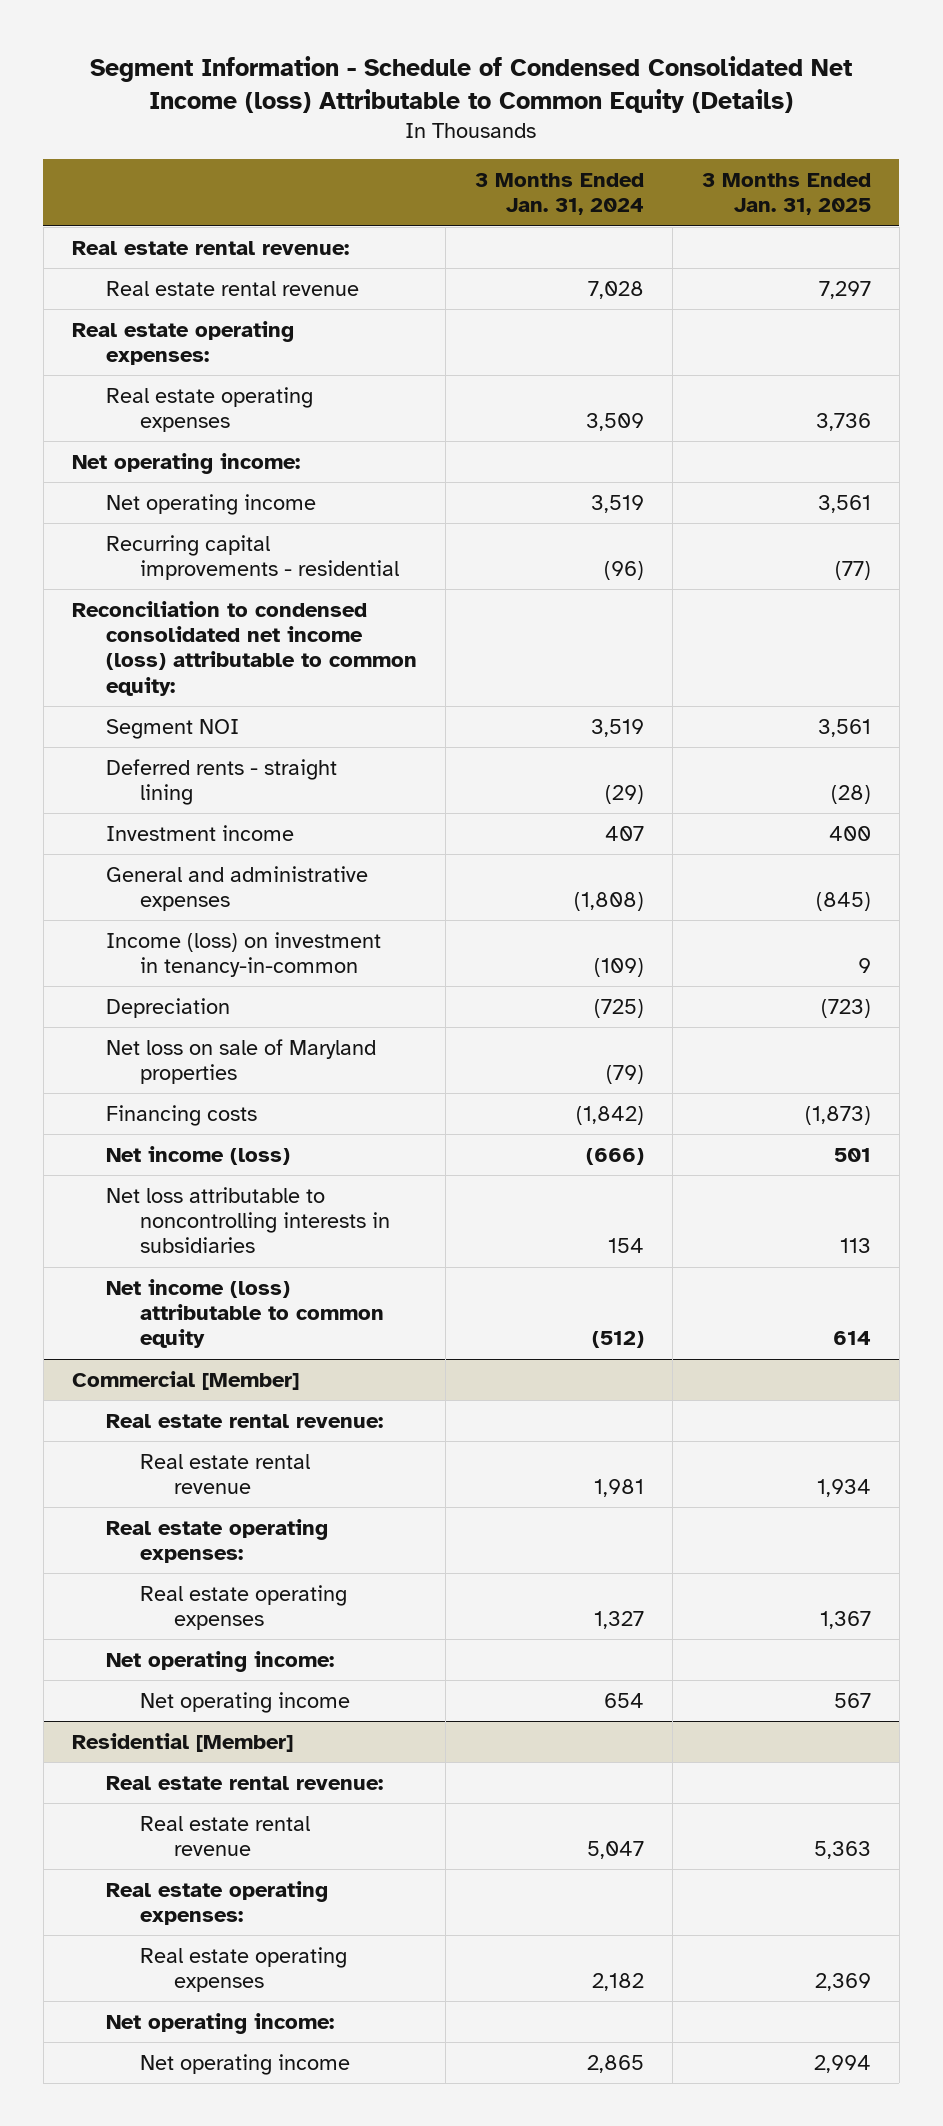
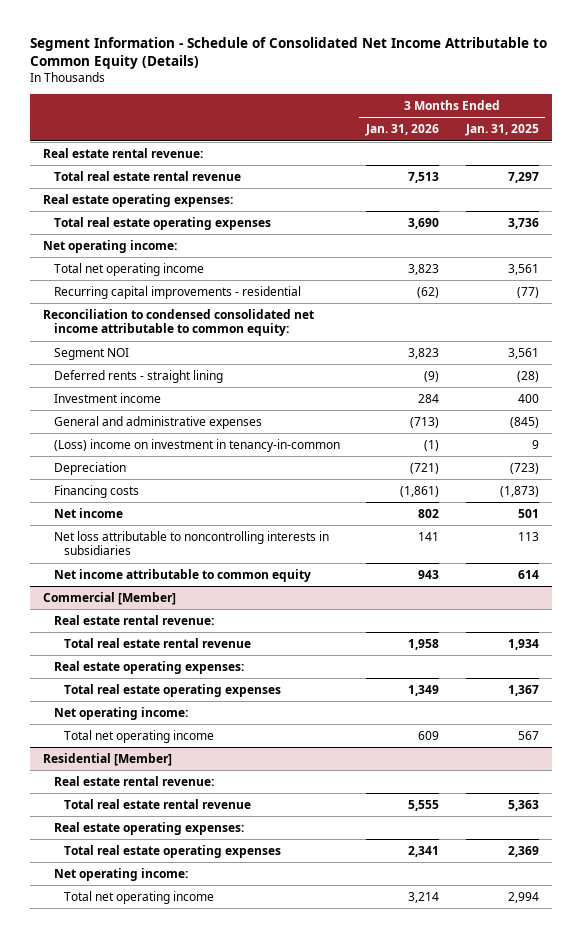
- Segment Information - Schedule of Condensed Consolidated Net Income (loss) Attributable to Common Equity (Details)
+ Segment Information - Schedule of Consolidated Net Income Attributable to Common Equity (Details)
- | 3 Months Ended Jan. 31, 2024 | 3 Months Ended Jan. 31, 2025
+ | 3 Months Ended Jan. 31, 2026 | 3 Months Ended Jan. 31, 2025
- Real estate rental revenue | 7,028 | 7,297
+ Total real estate rental revenue | 7,513 | 7,297
- Real estate operating expenses | 3,509 | 3,736
+ Total real estate operating expenses | 3,690 | 3,736
- Net operating income | 3,519 | 3,561
+ Total net operating income | 3,823 | 3,561
- Reconciliation to condensed consolidated net income (loss) attributable to common equity:
+ Reconciliation to condensed consolidated net income attributable to common equity:
- Income (loss) on investment in tenancy-in-common | (109) | 9
+ (Loss) income on investment in tenancy-in-common | (1) | 9
- Net loss on sale of Maryland properties | (79) |
- Net income (loss) | (666) | 501
+ Net income | 802 | 501
- Net income (loss) attributable to common equity | (512) | 614
+ Net income attributable to common equity | 943 | 614
@ Commercial [Member]
- Real estate rental revenue | 1,981 | 1,934
+ Total real estate rental revenue | 1,958 | 1,934
- Real estate operating expenses | 1,327 | 1,367
+ Total real estate operating expenses | 1,349 | 1,367
- Net operating income | 654 | 567
+ Total net operating income | 609 | 567
@ Residential [Member]
- Real estate rental revenue | 5,047 | 5,363
+ Total real estate rental revenue | 5,555 | 5,363
- Real estate operating expenses | 2,182 | 2,369
+ Total real estate operating expenses | 2,341 | 2,369
- Net operating income | 2,865 | 2,994
+ Total net operating income | 3,214 | 2,994

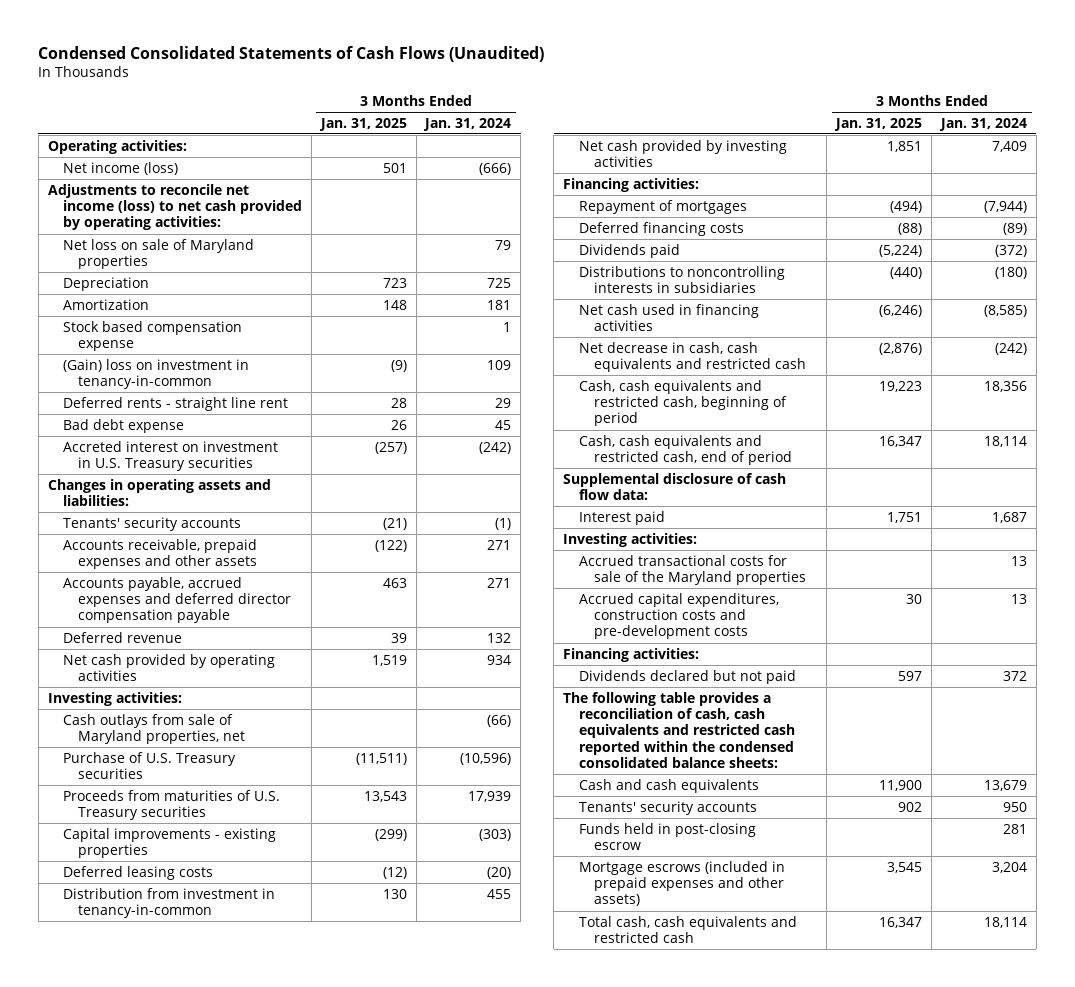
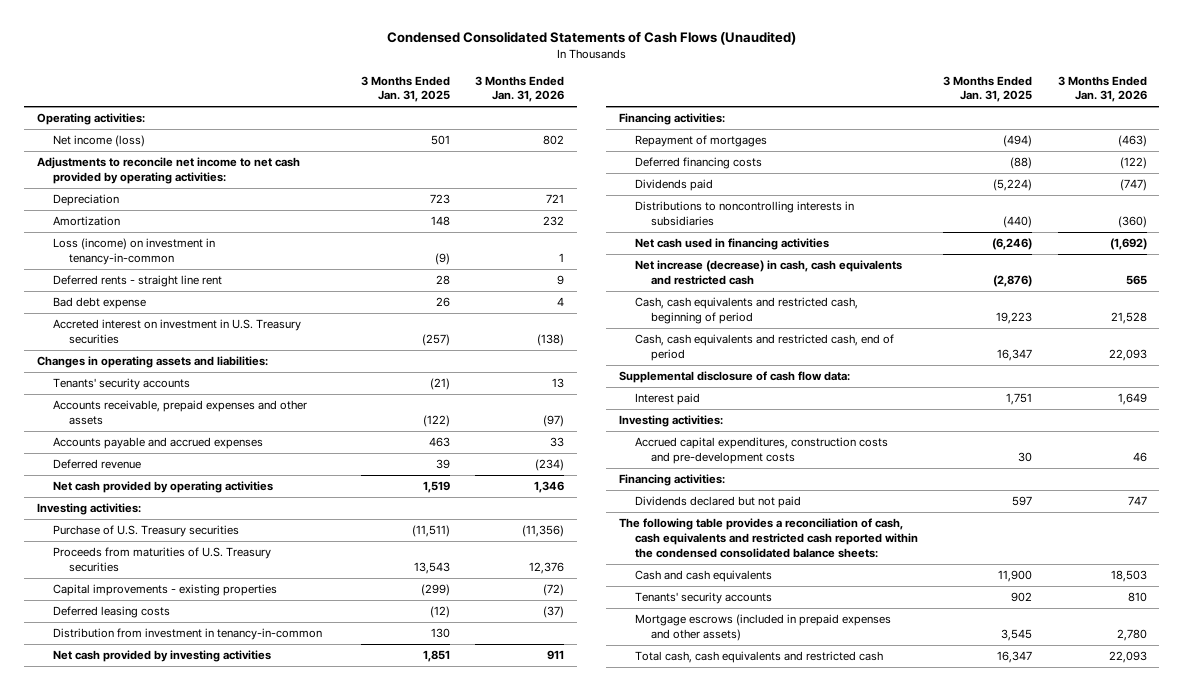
- | 3 Months Ended Jan. 31, 2025 | 3 Months Ended Jan. 31, 2024
+ | 3 Months Ended Jan. 31, 2025 | 3 Months Ended Jan. 31, 2026
- Adjustments to reconcile net income (loss) to net cash provided by operating activities:
- Net loss on sale of Maryland properties | | 79
+ Adjustments to reconcile net income to net cash provided by operating activities:
- Stock based compensation expense | | 1
- (Gain) loss on investment in tenancy-in-common | (9) | 109
+ Loss (income) on investment in tenancy-in-common | (9) | 1
- Accounts payable, accrued expenses and deferred director compensation payable | 463 | 271
+ Accounts payable and accrued expenses | 463 | 33
- Cash outlays from sale of Maryland properties, net | | (66)
- Net decrease in cash, cash equivalents and restricted cash | (2,876) | (242)
+ Net increase (decrease) in cash, cash equivalents and restricted cash | (2,876) | 565
- Accrued transactional costs for sale of the Maryland properties | | 13
- Funds held in post-closing escrow | | 281

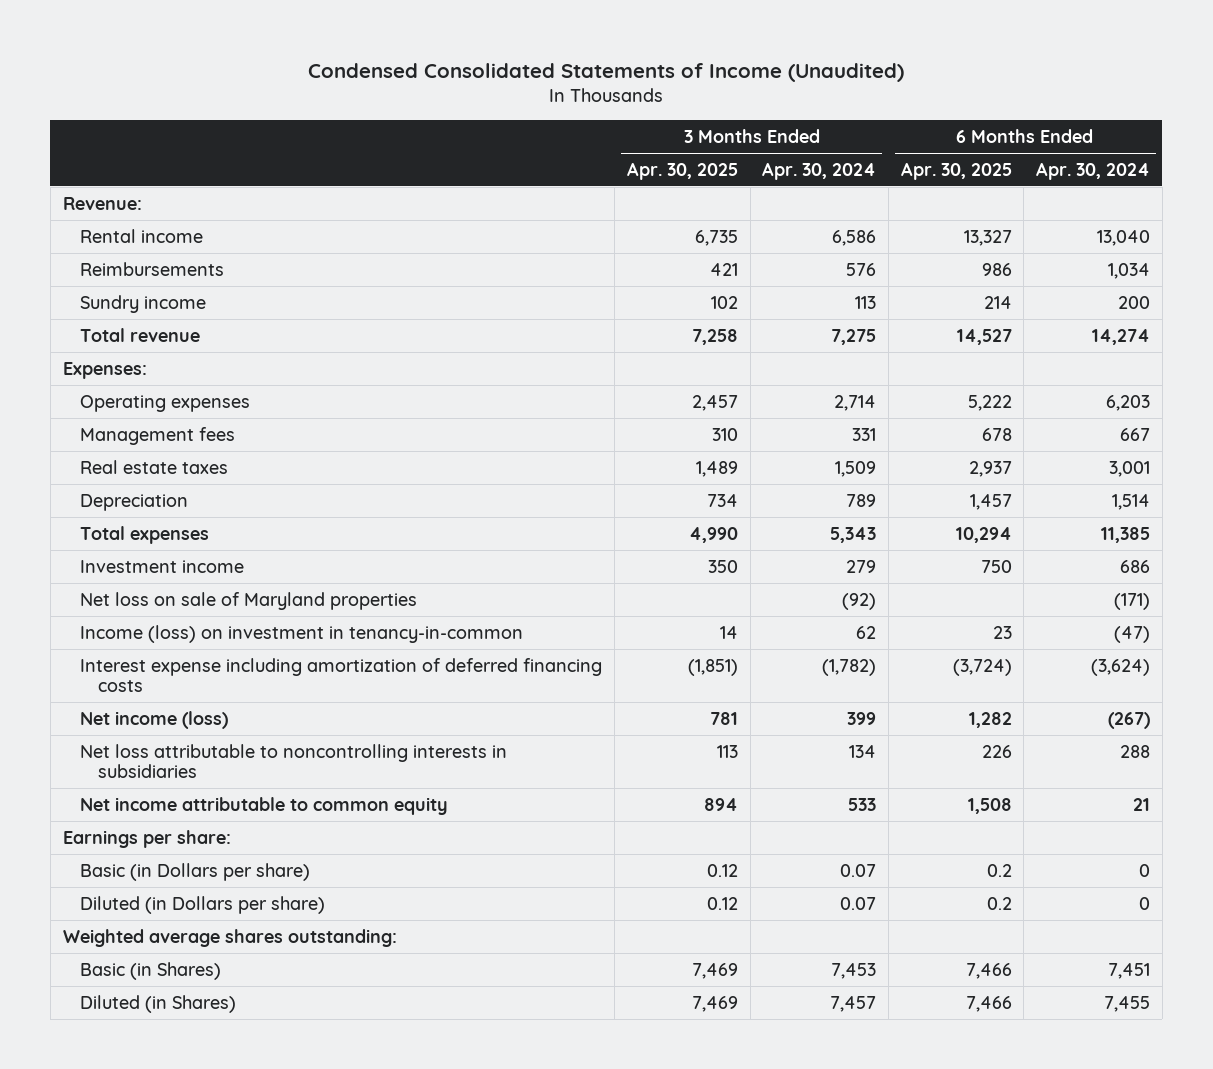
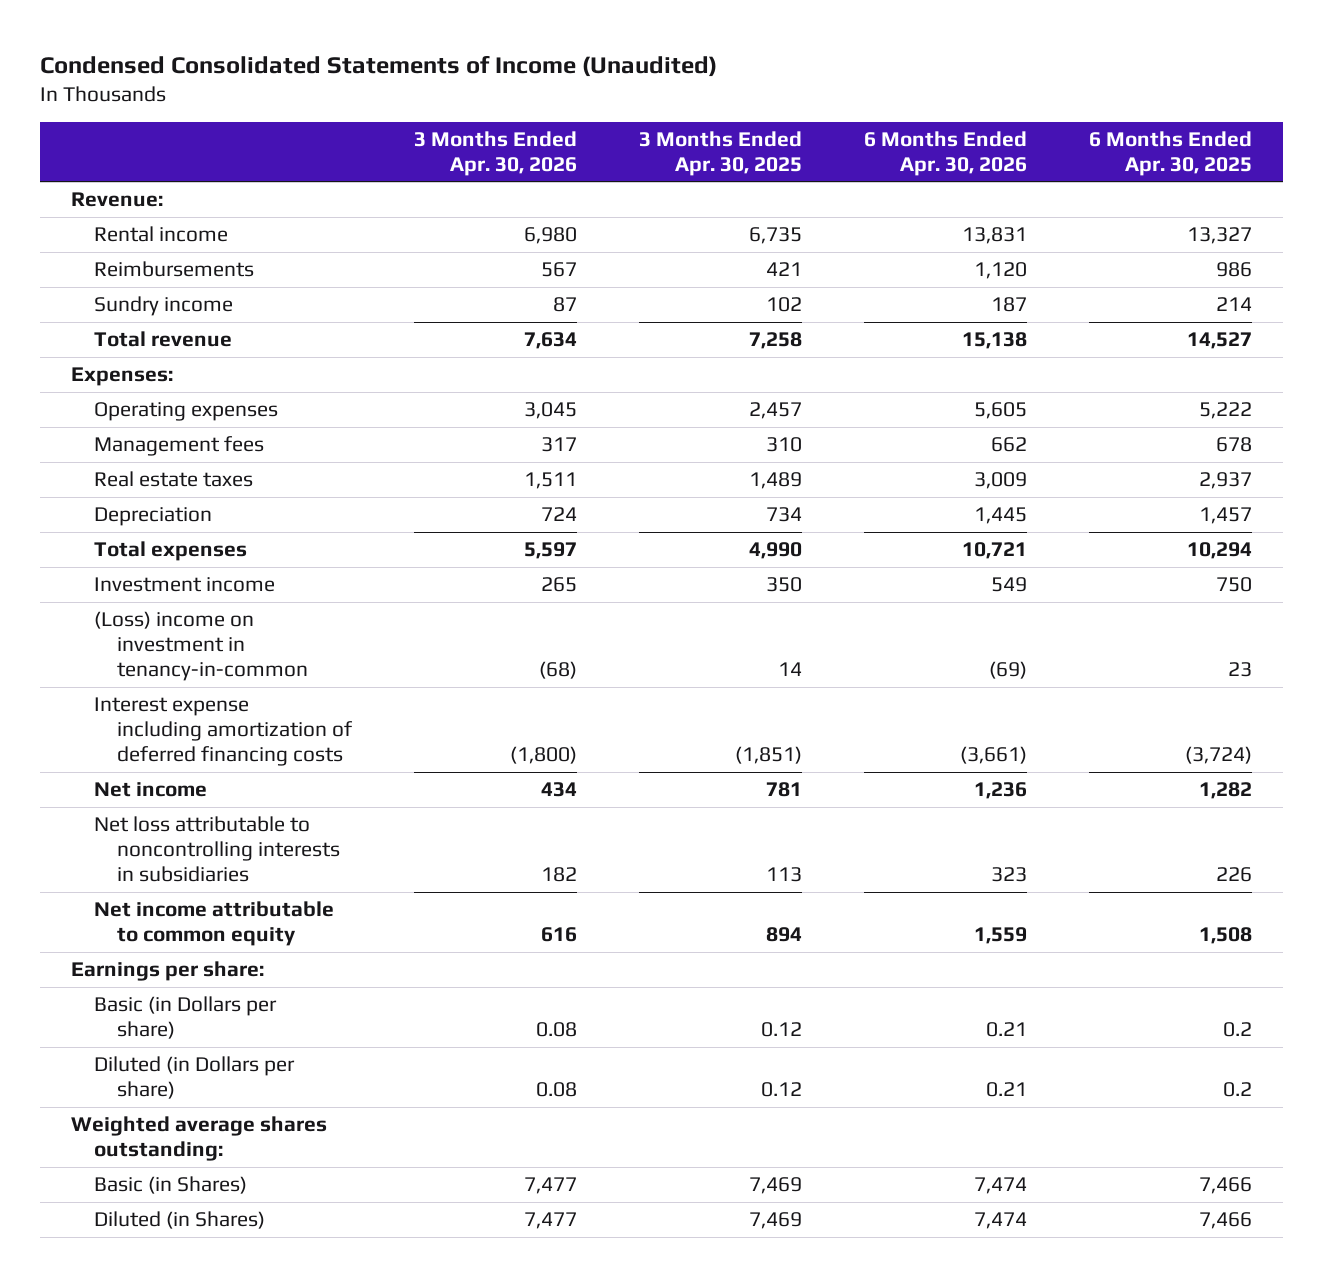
- | 3 Months Ended Apr. 30, 2025 | 3 Months Ended Apr. 30, 2024 | 6 Months Ended Apr. 30, 2025 | 6 Months Ended Apr. 30, 2024
+ | 3 Months Ended Apr. 30, 2026 | 3 Months Ended Apr. 30, 2025 | 6 Months Ended Apr. 30, 2026 | 6 Months Ended Apr. 30, 2025
- Net loss on sale of Maryland properties | | (92) | | (171)
- Income (loss) on investment in tenancy-in-common | 14 | 62 | 23 | (47)
+ (Loss) income on investment in tenancy-in-common | (68) | 14 | (69) | 23
- Net income (loss) | 781 | 399 | 1,282 | (267)
+ Net income | 434 | 781 | 1,236 | 1,282

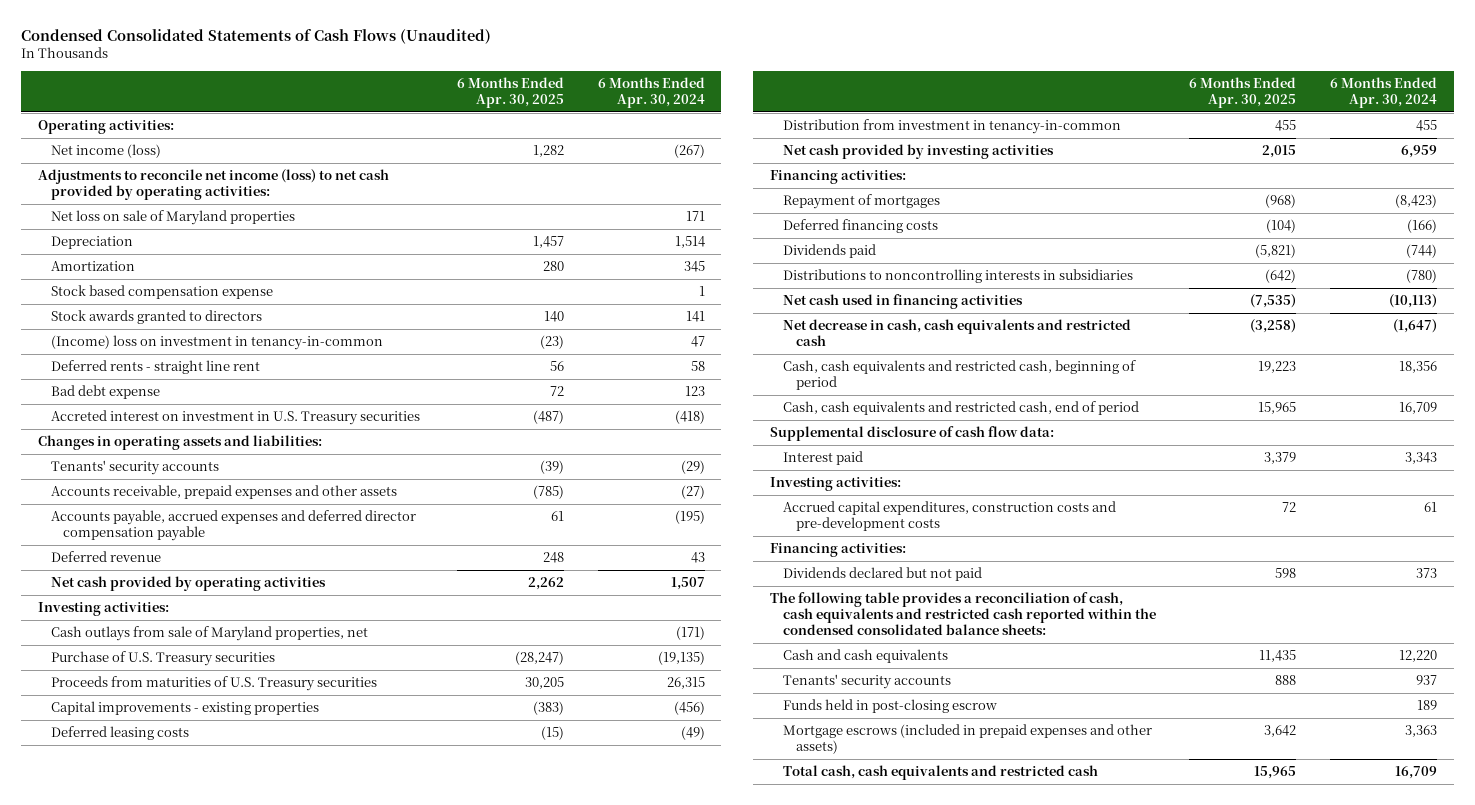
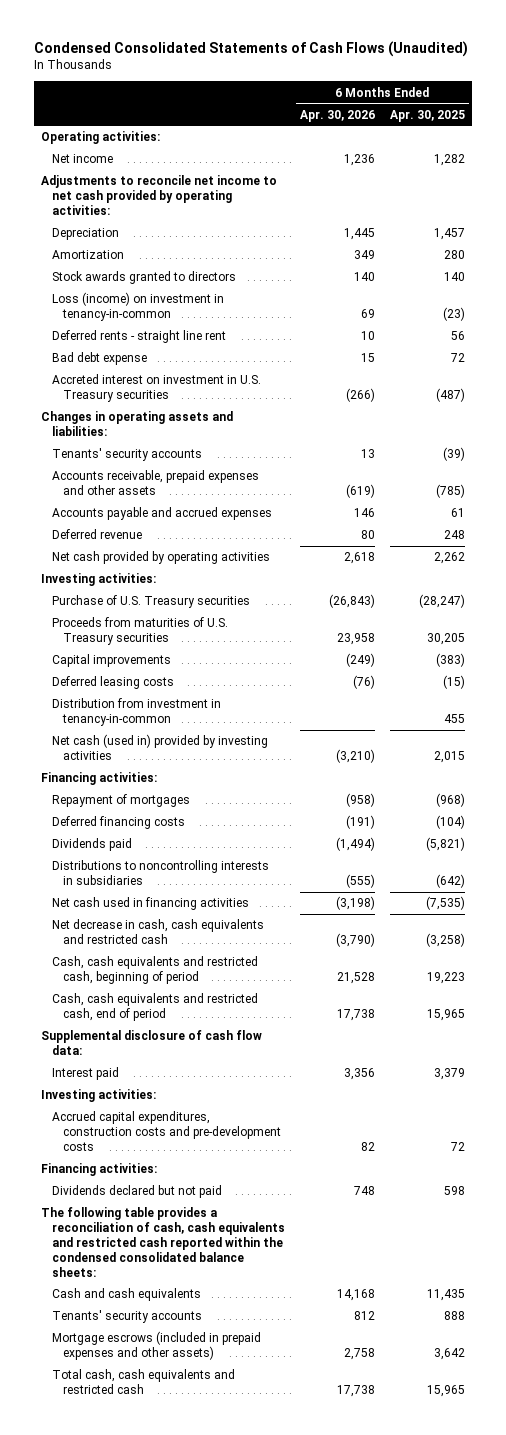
- | 6 Months Ended Apr. 30, 2025 | 6 Months Ended Apr. 30, 2024
+ | 6 Months Ended Apr. 30, 2026 | 6 Months Ended Apr. 30, 2025
- Net income (loss) | 1,282 | (267)
- Adjustments to reconcile net income (loss) to net cash provided by operating activities:
- Net loss on sale of Maryland properties | | 171
+ Net income | 1,236 | 1,282
+ Adjustments to reconcile net income to net cash provided by operating activities:
- Stock based compensation expense | | 1
- (Income) loss on investment in tenancy-in-common | (23) | 47
+ Loss (income) on investment in tenancy-in-common | 69 | (23)
- Accounts payable, accrued expenses and deferred director compensation payable | 61 | (195)
+ Accounts payable and accrued expenses | 146 | 61
- Cash outlays from sale of Maryland properties, net | | (171)
- Capital improvements - existing properties | (383) | (456)
+ Capital improvements | (249) | (383)
- Net cash provided by investing activities | 2,015 | 6,959
+ Net cash (used in) provided by investing activities | (3,210) | 2,015
- Funds held in post-closing escrow | | 189

